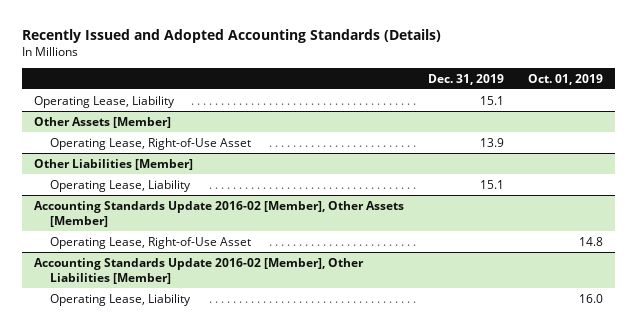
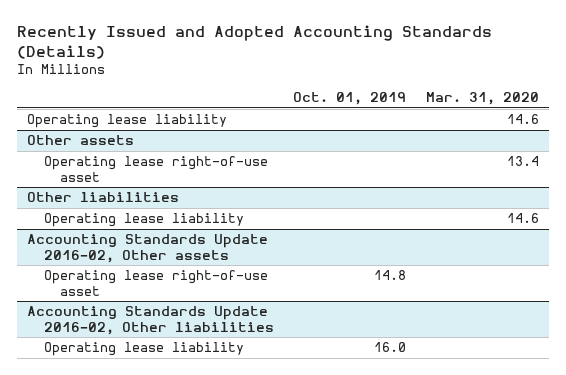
- | Dec. 31, 2019 | Oct. 01, 2019
+ | Oct. 01, 2019 | Mar. 31, 2020
- Operating Lease, Liability | 15.1 |
- Other Assets [Member]
- Operating Lease, Right-of-Use Asset | 13.9 |
- Other Liabilities [Member]
- Operating Lease, Liability | 15.1 |
- Accounting Standards Update 2016-02 [Member], Other Assets [Member]
- Operating Lease, Right-of-Use Asset | | 14.8
- Accounting Standards Update 2016-02 [Member], Other Liabilities [Member]
- Operating Lease, Liability | | 16.0
+ Operating lease liability | | 14.6
+ Other assets
+ Operating lease right-of-use asset | | 13.4
+ Other liabilities
+ Operating lease liability | | 14.6
+ Accounting Standards Update 2016-02, Other assets
+ Operating lease right-of-use asset | 14.8 |
+ Accounting Standards Update 2016-02, Other liabilities
+ Operating lease liability | 16.0 |

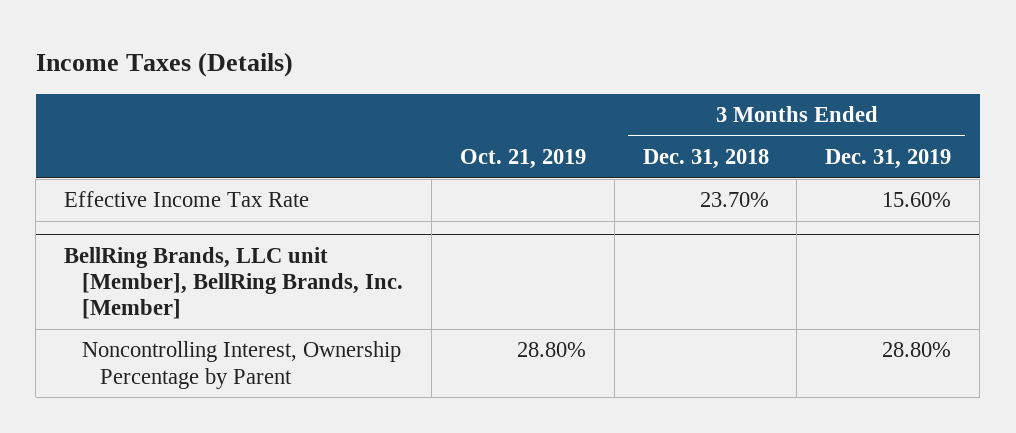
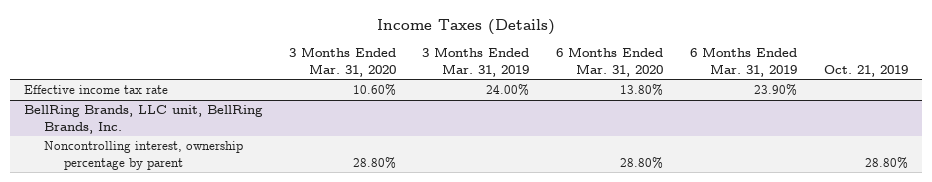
- | Oct. 21, 2019 | 3 Months Ended Dec. 31, 2018 | 3 Months Ended Dec. 31, 2019
+ | 3 Months Ended Mar. 31, 2020 | 3 Months Ended Mar. 31, 2019 | 6 Months Ended Mar. 31, 2020 | 6 Months Ended Mar. 31, 2019 | Oct. 21, 2019
- Effective Income Tax Rate | | 23.70% | 15.60%
- BellRing Brands, LLC unit [Member], BellRing Brands, Inc. [Member]
- Noncontrolling Interest, Ownership Percentage by Parent | 28.80% | | 28.80%
+ Effective income tax rate | 10.60% | 24.00% | 13.80% | 23.90% |
+ BellRing Brands, LLC unit, BellRing Brands, Inc.
+ Noncontrolling interest, ownership percentage by parent | 28.80% | | 28.80% | | 28.80%

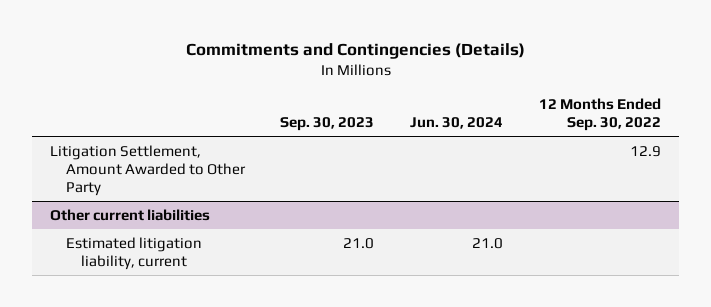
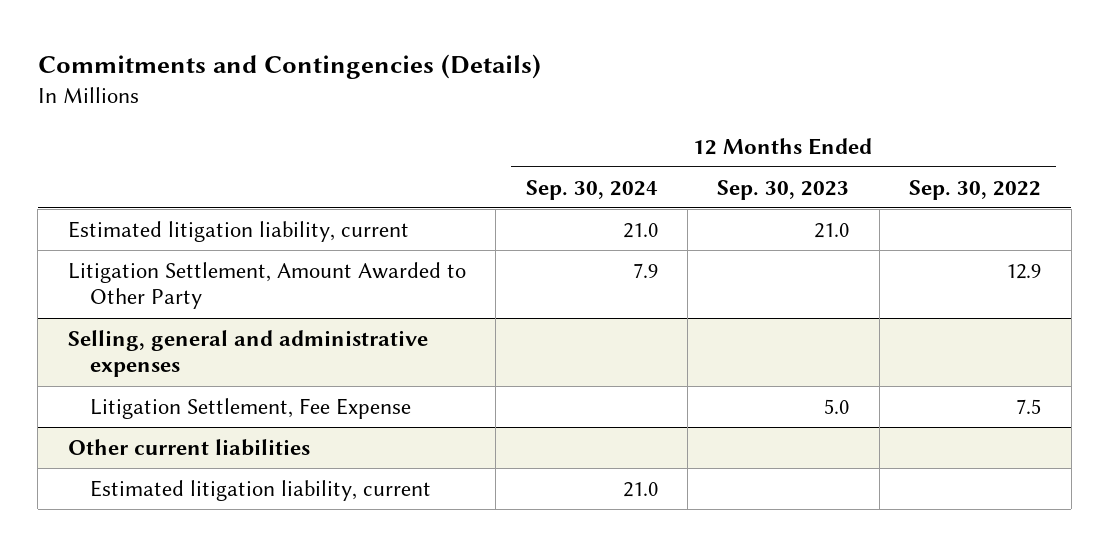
- | Sep. 30, 2023 | Jun. 30, 2024 | 12 Months Ended Sep. 30, 2022
+ | 12 Months Ended Sep. 30, 2024 | 12 Months Ended Sep. 30, 2023 | 12 Months Ended Sep. 30, 2022
+ Estimated litigation liability, current | 21.0 | 21.0 |
+ Selling, general and administrative expenses
+ Litigation Settlement, Fee Expense | | 5.0 | 7.5

